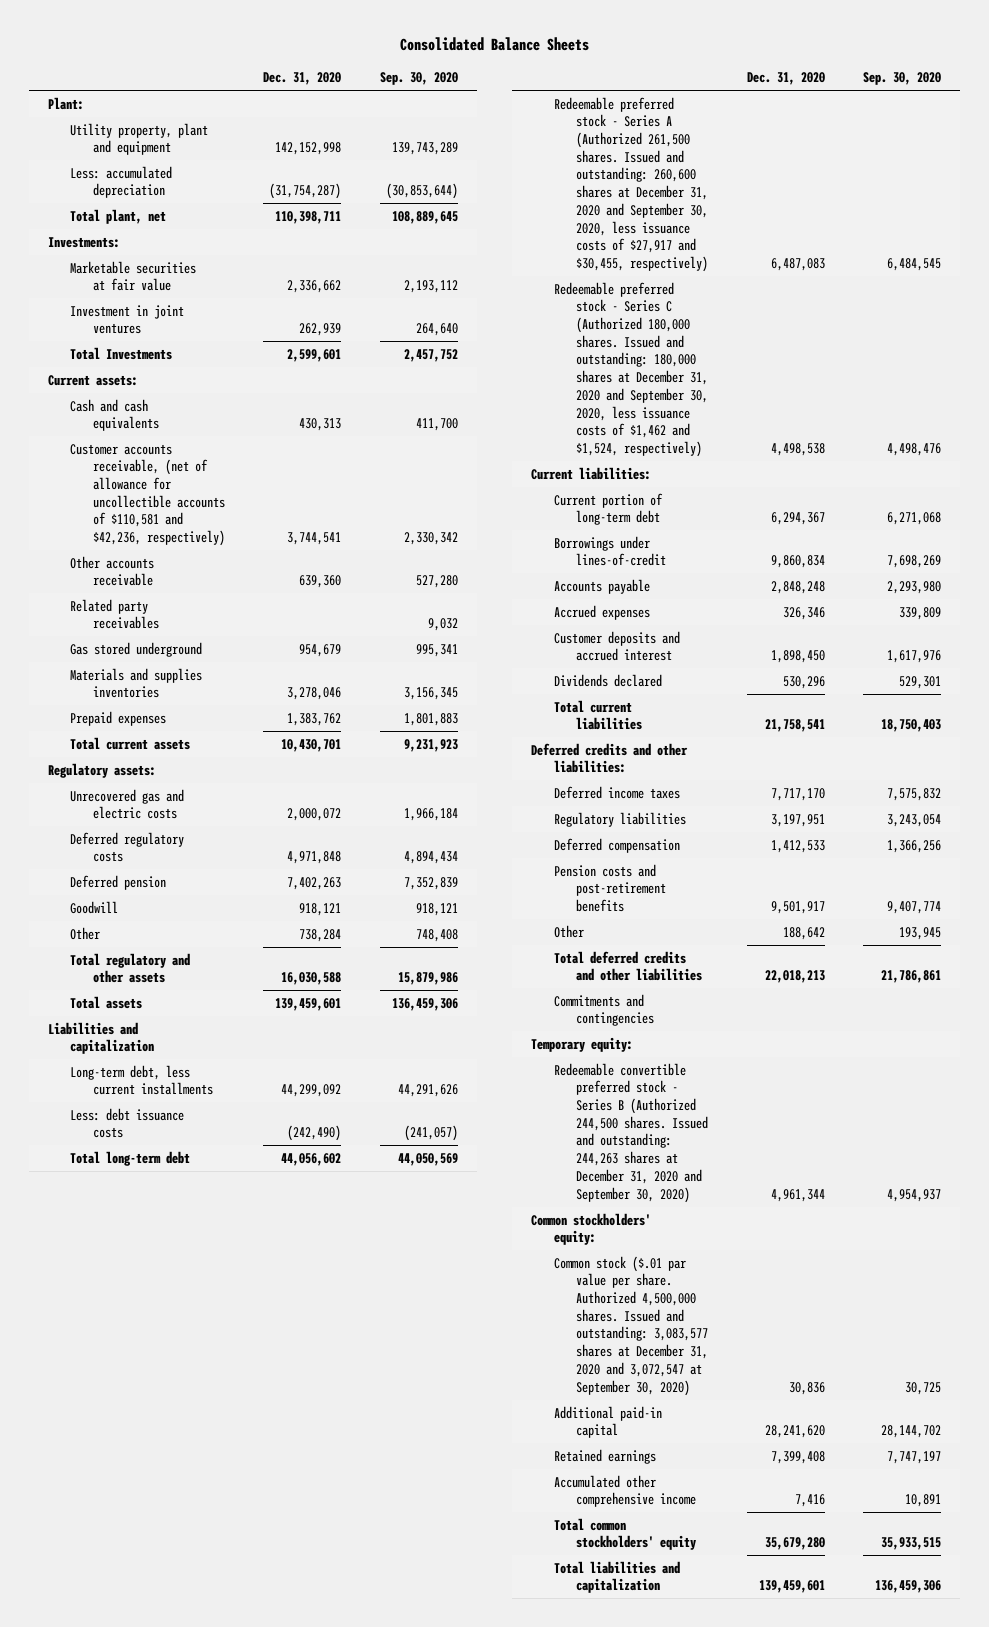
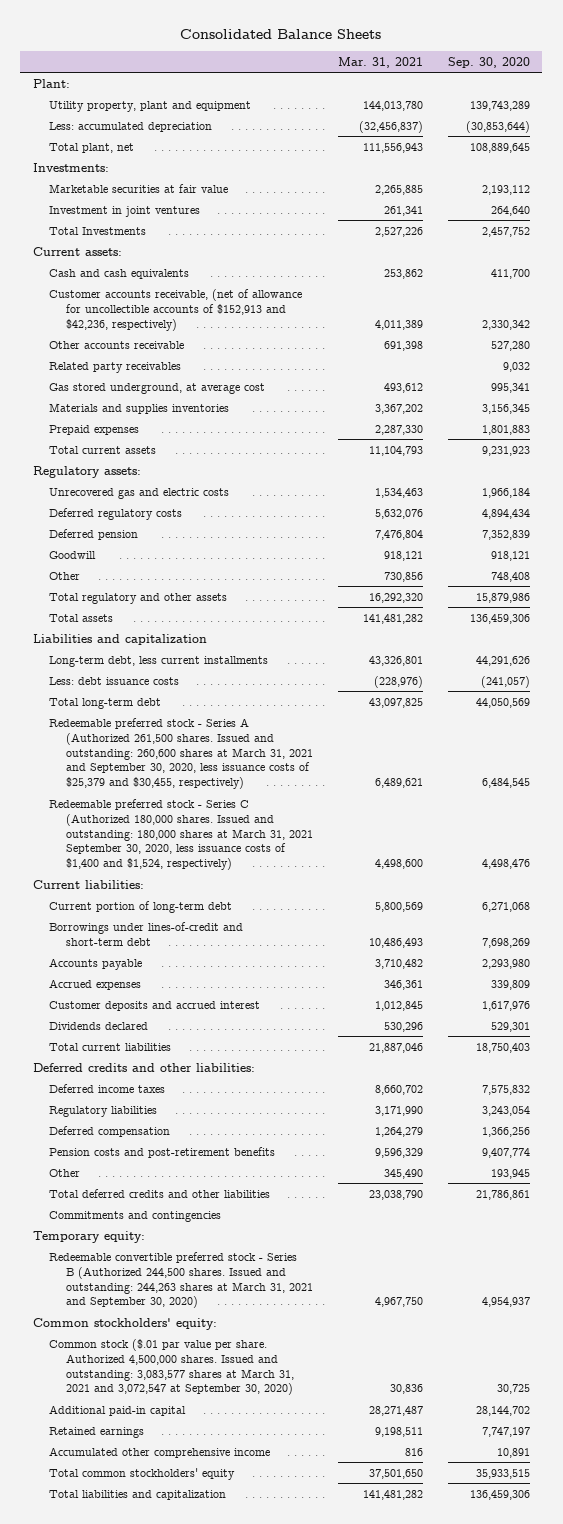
- | Dec. 31, 2020 | Sep. 30, 2020
+ | Mar. 31, 2021 | Sep. 30, 2020
- Customer accounts receivable, (net of allowance for uncollectible accounts of $110,581 and $42,236, respectively) | 3,744,541 | 2,330,342
+ Customer accounts receivable, (net of allowance for uncollectible accounts of $152,913 and $42,236, respectively) | 4,011,389 | 2,330,342
- Gas stored underground | 954,679 | 995,341
+ Gas stored underground, at average cost | 493,612 | 995,341
- Redeemable preferred stock - Series A (Authorized 261,500 shares. Issued and outstanding: 260,600 shares at December 31, 2020 and September 30, 2020, less issuance costs of $27,917 and $30,455, respectively) | 6,487,083 | 6,484,545
- Redeemable preferred stock - Series C (Authorized 180,000 shares. Issued and outstanding: 180,000 shares at December 31, 2020 and September 30, 2020, less issuance costs of $1,462 and $1,524, respectively) | 4,498,538 | 4,498,476
+ Redeemable preferred stock - Series A (Authorized 261,500 shares. Issued and outstanding: 260,600 shares at March 31, 2021 and September 30, 2020, less issuance costs of $25,379 and $30,455, respectively) | 6,489,621 | 6,484,545
+ Redeemable preferred stock - Series C (Authorized 180,000 shares. Issued and outstanding: 180,000 shares at March 31, 2021 September 30, 2020, less issuance costs of $1,400 and $1,524, respectively) | 4,498,600 | 4,498,476
- Borrowings under lines-of-credit | 9,860,834 | 7,698,269
+ Borrowings under lines-of-credit and short-term debt | 10,486,493 | 7,698,269
- Redeemable convertible preferred stock - Series B (Authorized 244,500 shares. Issued and outstanding: 244,263 shares at December 31, 2020 and September 30, 2020) | 4,961,344 | 4,954,937
+ Redeemable convertible preferred stock - Series B (Authorized 244,500 shares. Issued and outstanding: 244,263 shares at March 31, 2021 and September 30, 2020) | 4,967,750 | 4,954,937
- Common stock ($.01 par value per share. Authorized 4,500,000 shares. Issued and outstanding: 3,083,577 shares at December 31, 2020 and 3,072,547 at September 30, 2020) | 30,836 | 30,725
+ Common stock ($.01 par value per share. Authorized 4,500,000 shares. Issued and outstanding: 3,083,577 shares at March 31, 2021 and 3,072,547 at September 30, 2020) | 30,836 | 30,725

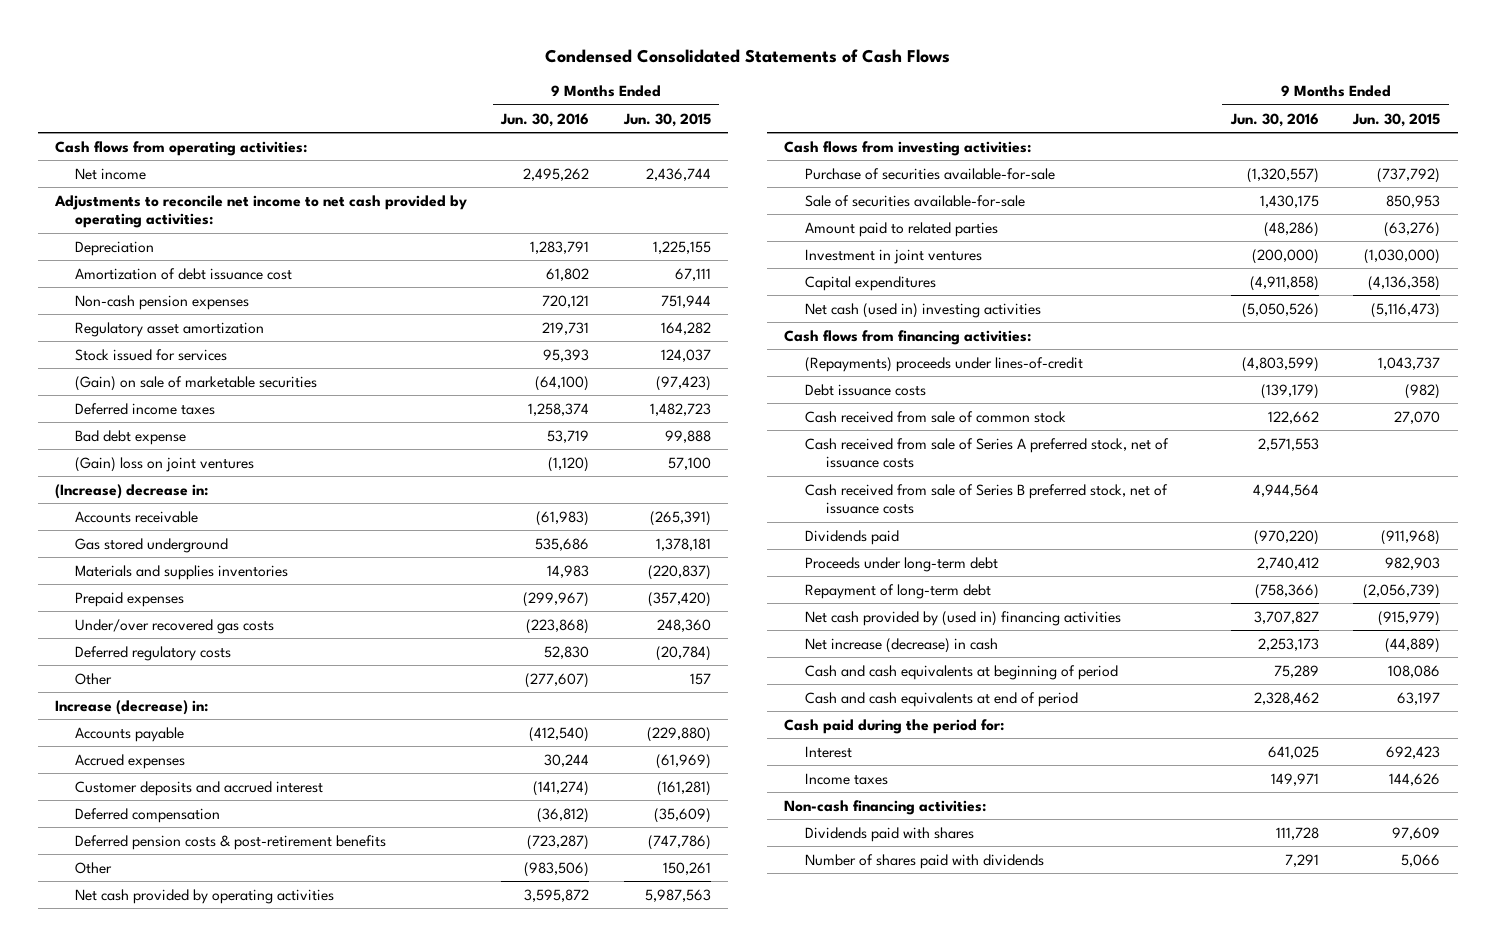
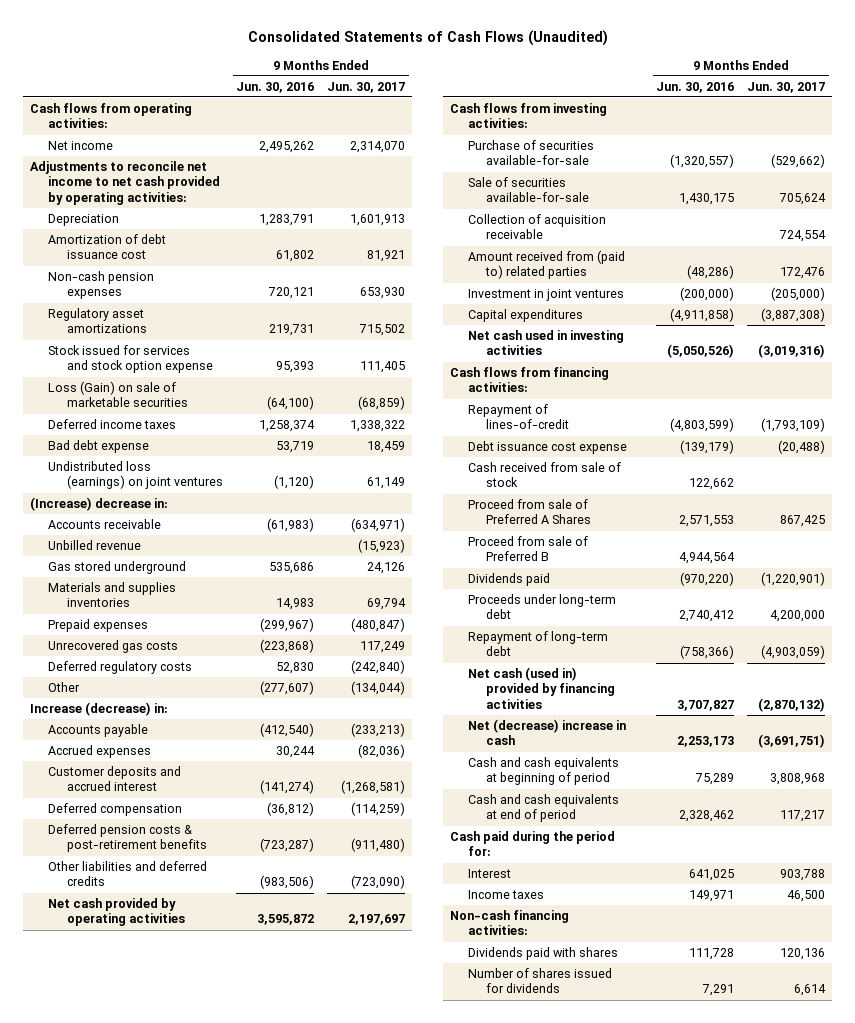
- Condensed Consolidated Statements of Cash Flows
+ Consolidated Statements of Cash Flows (Unaudited)
- | 9 Months Ended Jun. 30, 2016 | 9 Months Ended Jun. 30, 2015
+ | 9 Months Ended Jun. 30, 2016 | 9 Months Ended Jun. 30, 2017
- Regulatory asset amortization | 219,731 | 164,282
- Stock issued for services | 95,393 | 124,037
- (Gain) on sale of marketable securities | (64,100) | (97,423)
+ Regulatory asset amortizations | 219,731 | 715,502
+ Stock issued for services and stock option expense | 95,393 | 111,405
+ Loss (Gain) on sale of marketable securities | (64,100) | (68,859)
- (Gain) loss on joint ventures | (1,120) | 57,100
+ Undistributed loss (earnings) on joint ventures | (1,120) | 61,149
+ Unbilled revenue | | (15,923)
- Under/over recovered gas costs | (223,868) | 248,360
+ Unrecovered gas costs | (223,868) | 117,249
- Other | (983,506) | 150,261
+ Other liabilities and deferred credits | (983,506) | (723,090)
- Amount paid to related parties | (48,286) | (63,276)
+ Collection of acquisition receivable | | 724,554
+ Amount received from (paid to) related parties | (48,286) | 172,476
- Net cash (used in) investing activities | (5,050,526) | (5,116,473)
+ Net cash used in investing activities | (5,050,526) | (3,019,316)
- (Repayments) proceeds under lines-of-credit | (4,803,599) | 1,043,737
- Debt issuance costs | (139,179) | (982)
- Cash received from sale of common stock | 122,662 | 27,070
- Cash received from sale of Series A preferred stock, net of issuance costs | 2,571,553 |
- Cash received from sale of Series B preferred stock, net of issuance costs | 4,944,564 |
+ Repayment of lines-of-credit | (4,803,599) | (1,793,109)
+ Debt issuance cost expense | (139,179) | (20,488)
+ Cash received from sale of stock | 122,662 |
+ Proceed from sale of Preferred A Shares | 2,571,553 | 867,425
+ Proceed from sale of Preferred B | 4,944,564 |
- Net cash provided by (used in) financing activities | 3,707,827 | (915,979)
- Net increase (decrease) in cash | 2,253,173 | (44,889)
+ Net cash (used in) provided by financing activities | 3,707,827 | (2,870,132)
+ Net (decrease) increase in cash | 2,253,173 | (3,691,751)
- Number of shares paid with dividends | 7,291 | 5,066
+ Number of shares issued for dividends | 7,291 | 6,614

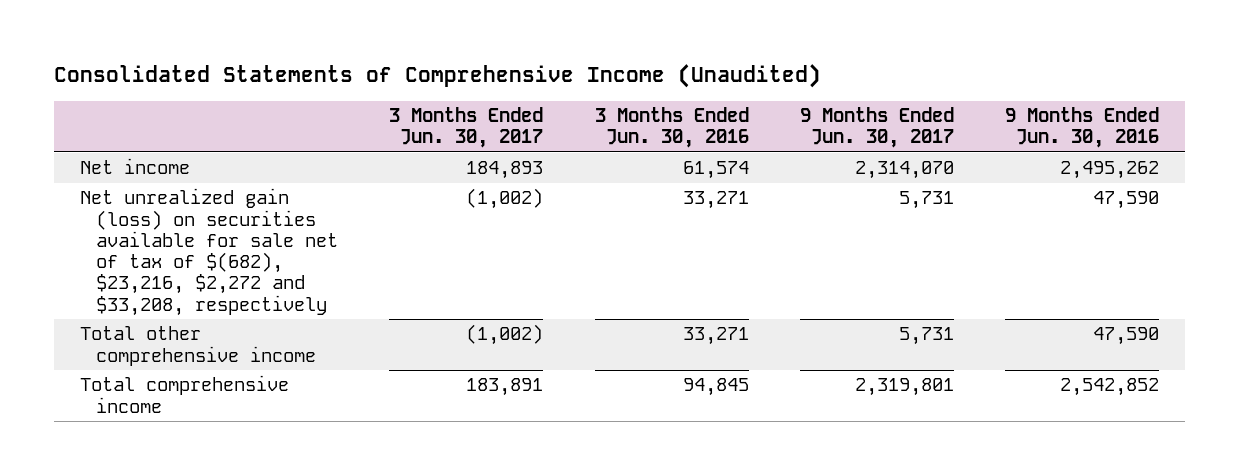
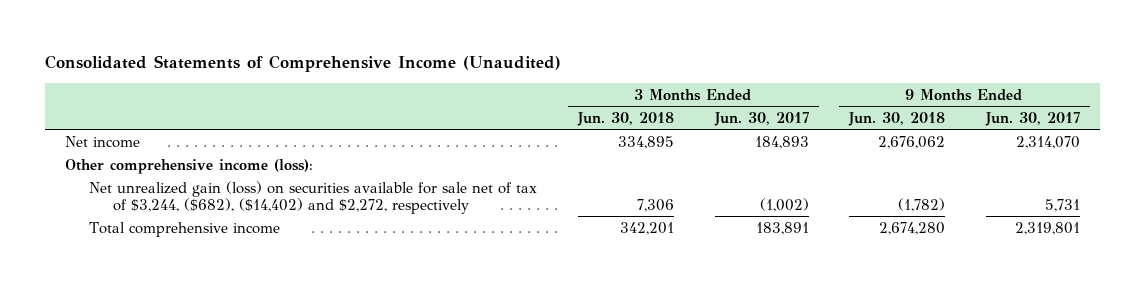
- | 3 Months Ended Jun. 30, 2017 | 3 Months Ended Jun. 30, 2016 | 9 Months Ended Jun. 30, 2017 | 9 Months Ended Jun. 30, 2016
+ | 3 Months Ended Jun. 30, 2018 | 3 Months Ended Jun. 30, 2017 | 9 Months Ended Jun. 30, 2018 | 9 Months Ended Jun. 30, 2017
- Net unrealized gain (loss) on securities available for sale net of tax of $(682), $23,216, $2,272 and $33,208, respectively | (1,002) | 33,271 | 5,731 | 47,590
- Total other comprehensive income | (1,002) | 33,271 | 5,731 | 47,590
+ Other comprehensive income (loss):
+ Net unrealized gain (loss) on securities available for sale net of tax of $3,244, ($682), ($14,402) and $2,272, respectively | 7,306 | (1,002) | (1,782) | 5,731

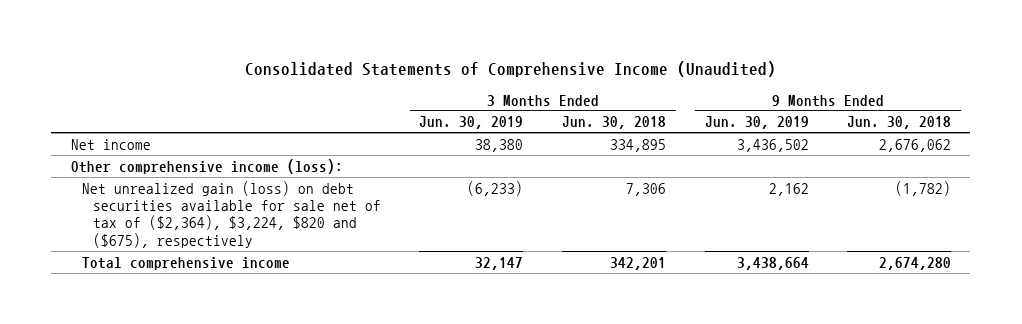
- | 3 Months Ended Jun. 30, 2018 | 3 Months Ended Jun. 30, 2017 | 9 Months Ended Jun. 30, 2018 | 9 Months Ended Jun. 30, 2017
+ | 3 Months Ended Jun. 30, 2019 | 3 Months Ended Jun. 30, 2018 | 9 Months Ended Jun. 30, 2019 | 9 Months Ended Jun. 30, 2018
- Net unrealized gain (loss) on securities available for sale net of tax of $3,244, ($682), ($14,402) and $2,272, respectively | 7,306 | (1,002) | (1,782) | 5,731
+ Net unrealized gain (loss) on debt securities available for sale net of tax of ($2,364), $3,224, $820 and ($675), respectively | (6,233) | 7,306 | 2,162 | (1,782)

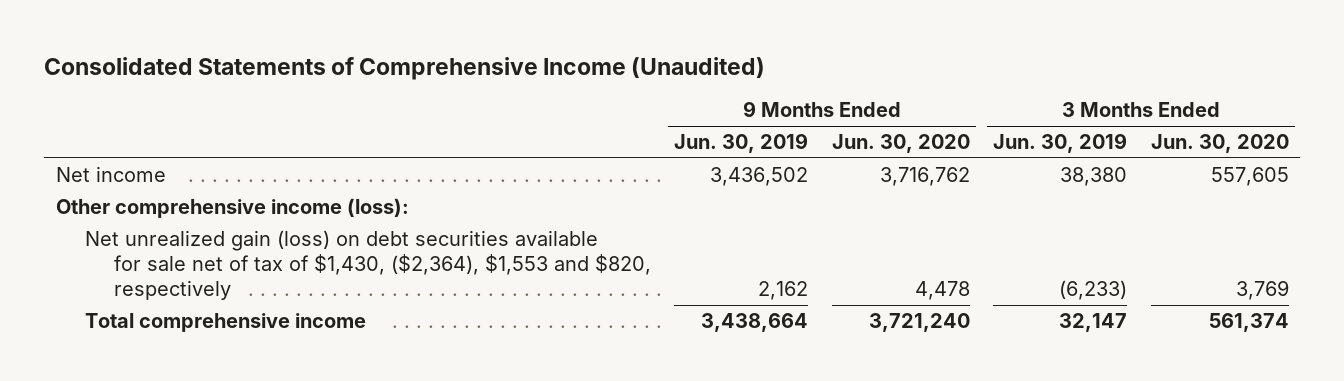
- | 3 Months Ended Jun. 30, 2019 | 3 Months Ended Jun. 30, 2018 | 9 Months Ended Jun. 30, 2019 | 9 Months Ended Jun. 30, 2018
+ | 9 Months Ended Jun. 30, 2019 | 9 Months Ended Jun. 30, 2020 | 3 Months Ended Jun. 30, 2019 | 3 Months Ended Jun. 30, 2020
- Net unrealized gain (loss) on debt securities available for sale net of tax of ($2,364), $3,224, $820 and ($675), respectively | (6,233) | 7,306 | 2,162 | (1,782)
+ Net unrealized gain (loss) on debt securities available for sale net of tax of $1,430, ($2,364), $1,553 and $820, respectively | 2,162 | 4,478 | (6,233) | 3,769

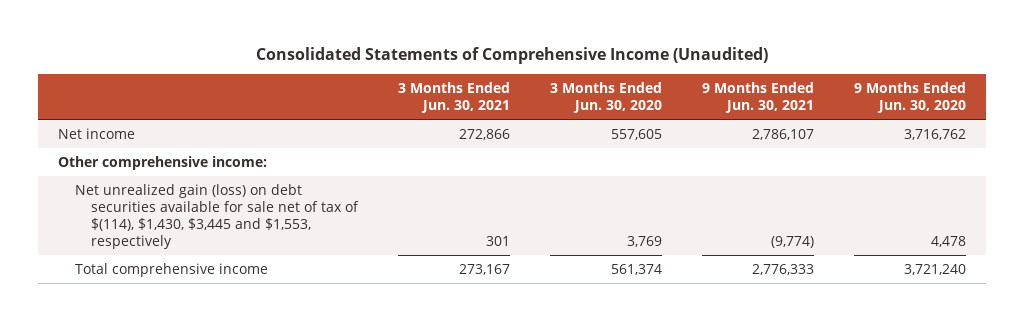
- | 9 Months Ended Jun. 30, 2019 | 9 Months Ended Jun. 30, 2020 | 3 Months Ended Jun. 30, 2019 | 3 Months Ended Jun. 30, 2020
+ | 3 Months Ended Jun. 30, 2021 | 3 Months Ended Jun. 30, 2020 | 9 Months Ended Jun. 30, 2021 | 9 Months Ended Jun. 30, 2020
- Other comprehensive income (loss):
- Net unrealized gain (loss) on debt securities available for sale net of tax of $1,430, ($2,364), $1,553 and $820, respectively | 2,162 | 4,478 | (6,233) | 3,769
+ Other comprehensive income:
+ Net unrealized gain (loss) on debt securities available for sale net of tax of $(114), $1,430, $3,445 and $1,553, respectively | 301 | 3,769 | (9,774) | 4,478

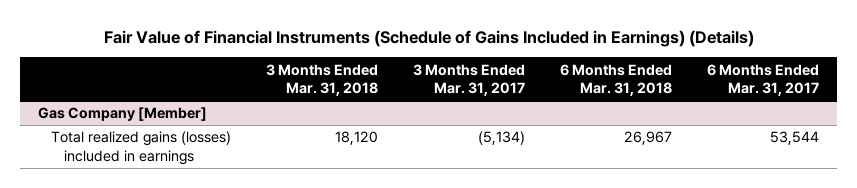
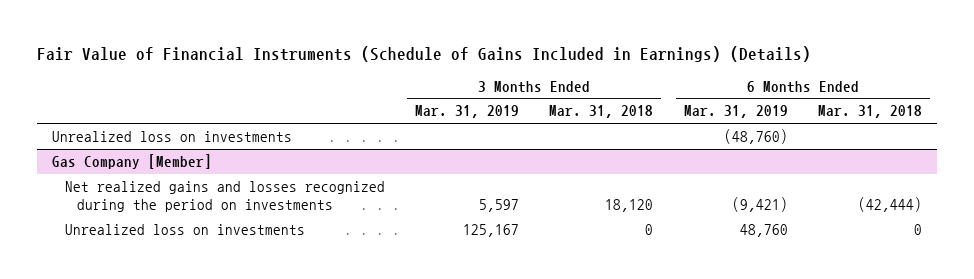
- | 3 Months Ended Mar. 31, 2018 | 3 Months Ended Mar. 31, 2017 | 6 Months Ended Mar. 31, 2018 | 6 Months Ended Mar. 31, 2017
+ | 3 Months Ended Mar. 31, 2019 | 3 Months Ended Mar. 31, 2018 | 6 Months Ended Mar. 31, 2019 | 6 Months Ended Mar. 31, 2018
+ Unrealized loss on investments | | | (48,760) |
@ Gas Company [Member]
- Total realized gains (losses) included in earnings | 18,120 | (5,134) | 26,967 | 53,544
+ Net realized gains and losses recognized during the period on investments | 5,597 | 18,120 | (9,421) | (42,444)
+ Unrealized loss on investments | 125,167 | 0 | 48,760 | 0

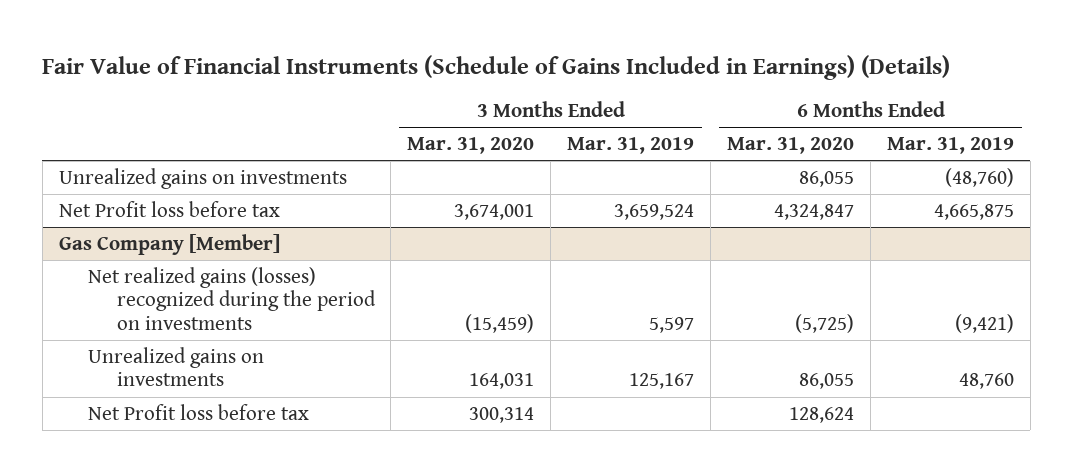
- | 3 Months Ended Mar. 31, 2019 | 3 Months Ended Mar. 31, 2018 | 6 Months Ended Mar. 31, 2019 | 6 Months Ended Mar. 31, 2018
+ | 3 Months Ended Mar. 31, 2020 | 3 Months Ended Mar. 31, 2019 | 6 Months Ended Mar. 31, 2020 | 6 Months Ended Mar. 31, 2019
- Unrealized loss on investments | | | (48,760) |
+ Unrealized gains on investments | | | 86,055 | (48,760)
+ Net Profit loss before tax | 3,674,001 | 3,659,524 | 4,324,847 | 4,665,875
@ Gas Company [Member]
- Net realized gains and losses recognized during the period on investments | 5,597 | 18,120 | (9,421) | (42,444)
- Unrealized loss on investments | 125,167 | 0 | 48,760 | 0
+ Net realized gains (losses) recognized during the period on investments | (15,459) | 5,597 | (5,725) | (9,421)
+ Unrealized gains on investments | 164,031 | 125,167 | 86,055 | 48,760
+ Net Profit loss before tax | 300,314 | | 128,624 |

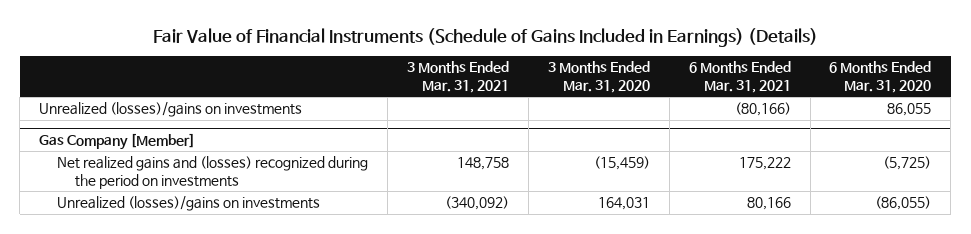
- | 3 Months Ended Mar. 31, 2020 | 3 Months Ended Mar. 31, 2019 | 6 Months Ended Mar. 31, 2020 | 6 Months Ended Mar. 31, 2019
+ | 3 Months Ended Mar. 31, 2021 | 3 Months Ended Mar. 31, 2020 | 6 Months Ended Mar. 31, 2021 | 6 Months Ended Mar. 31, 2020
- Unrealized gains on investments | | | 86,055 | (48,760)
- Net Profit loss before tax | 3,674,001 | 3,659,524 | 4,324,847 | 4,665,875
+ Unrealized (losses)/gains on investments | | | (80,166) | 86,055
@ Gas Company [Member]
- Net realized gains (losses) recognized during the period on investments | (15,459) | 5,597 | (5,725) | (9,421)
- Unrealized gains on investments | 164,031 | 125,167 | 86,055 | 48,760
- Net Profit loss before tax | 300,314 | | 128,624 |
+ Net realized gains and (losses) recognized during the period on investments | 148,758 | (15,459) | 175,222 | (5,725)
+ Unrealized (losses)/gains on investments | (340,092) | 164,031 | 80,166 | (86,055)

